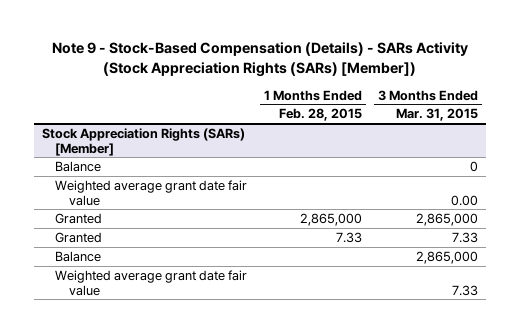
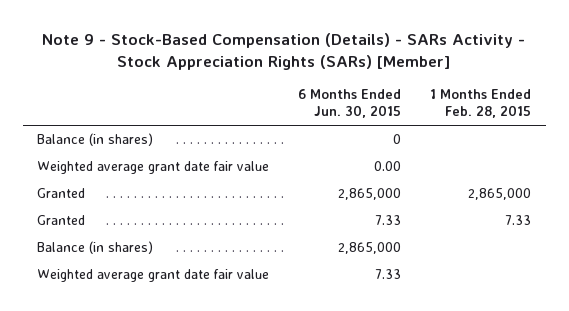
- Note 9 - Stock-Based Compensation (Details) - SARs Activity (Stock Appreciation Rights (SARs) [Member])
+ Note 9 - Stock-Based Compensation (Details) - SARs Activity - Stock Appreciation Rights (SARs) [Member]
- | 1 Months Ended Feb. 28, 2015 | 3 Months Ended Mar. 31, 2015
+ | 6 Months Ended Jun. 30, 2015 | 1 Months Ended Feb. 28, 2015
- Stock Appreciation Rights (SARs) [Member]
- Balance | | 0
+ Balance (in shares) | 0 |
- Balance | | 2,865,000
+ Balance (in shares) | 2,865,000 |

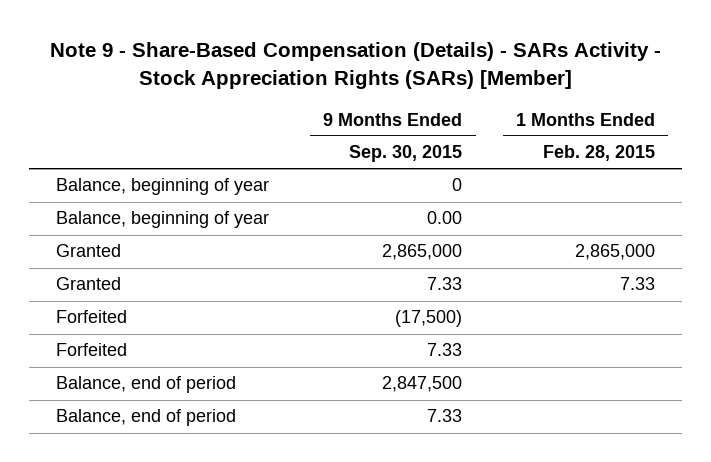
- Note 9 - Stock-Based Compensation (Details) - SARs Activity - Stock Appreciation Rights (SARs) [Member]
+ Note 9 - Share-Based Compensation (Details) - SARs Activity - Stock Appreciation Rights (SARs) [Member]
- | 6 Months Ended Jun. 30, 2015 | 1 Months Ended Feb. 28, 2015
+ | 9 Months Ended Sep. 30, 2015 | 1 Months Ended Feb. 28, 2015
- Balance (in shares) | 0 |
- Weighted average grant date fair value | 0.00 |
+ Balance, beginning of year | 0 |
+ Balance, beginning of year | 0.00 |
- Balance (in shares) | 2,865,000 |
- Weighted average grant date fair value | 7.33 |
+ Forfeited | (17,500) |
+ Forfeited | 7.33 |
+ Balance, end of period | 2,847,500 |
+ Balance, end of period | 7.33 |

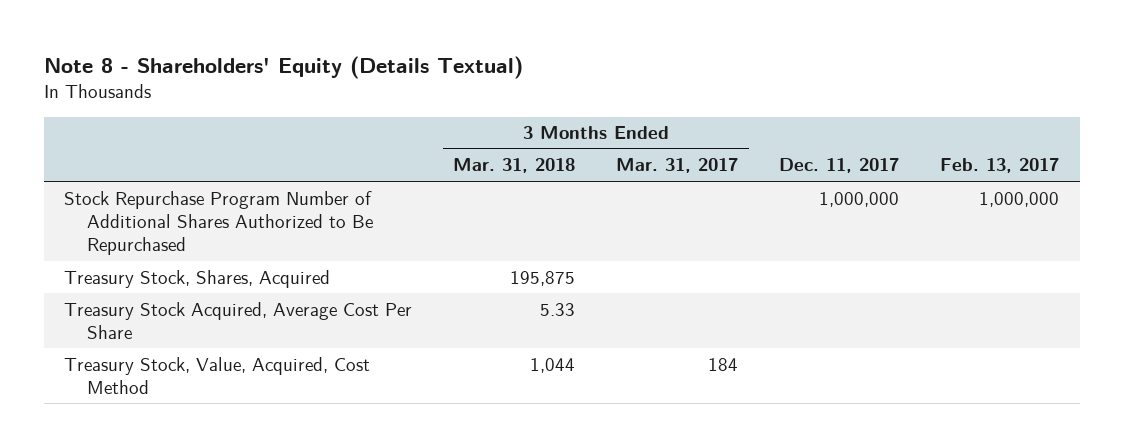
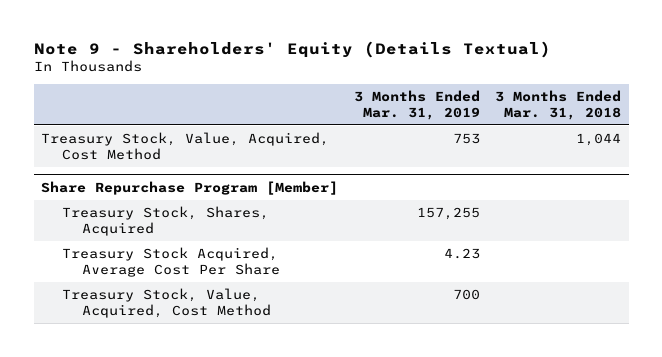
- Note 8 - Shareholders' Equity (Details Textual)
+ Note 9 - Shareholders' Equity (Details Textual)
- | 3 Months Ended Mar. 31, 2018 | 3 Months Ended Mar. 31, 2017 | Dec. 11, 2017 | Feb. 13, 2017
+ | 3 Months Ended Mar. 31, 2019 | 3 Months Ended Mar. 31, 2018
- Stock Repurchase Program Number of Additional Shares Authorized to Be Repurchased | | | 1,000,000 | 1,000,000
- Treasury Stock, Shares, Acquired | 195,875 | | |
- Treasury Stock Acquired, Average Cost Per Share | 5.33 | | |
+ Share Repurchase Program [Member]
+ Treasury Stock, Shares, Acquired | 157,255 |
+ Treasury Stock Acquired, Average Cost Per Share | 4.23 |
+ Treasury Stock, Value, Acquired, Cost Method | 700 |

